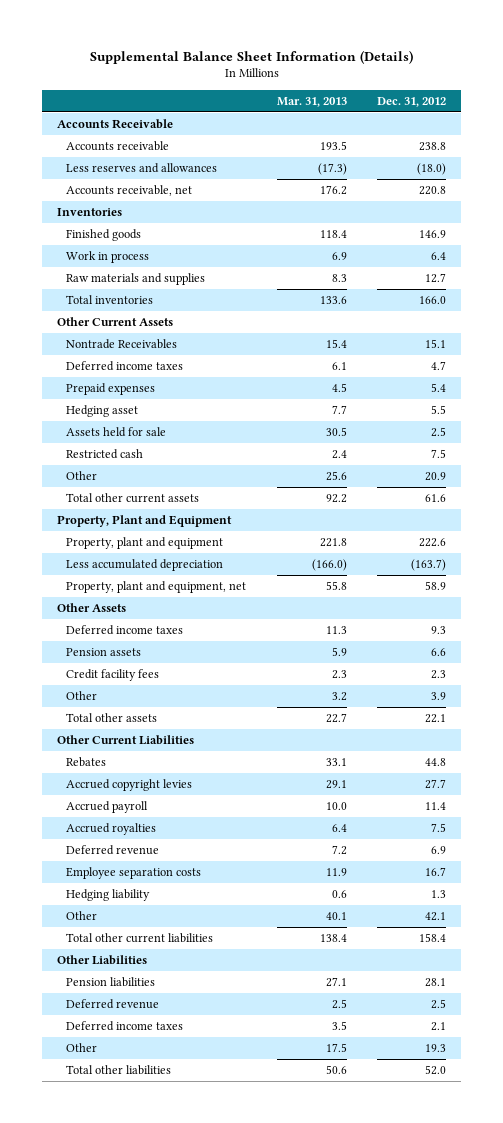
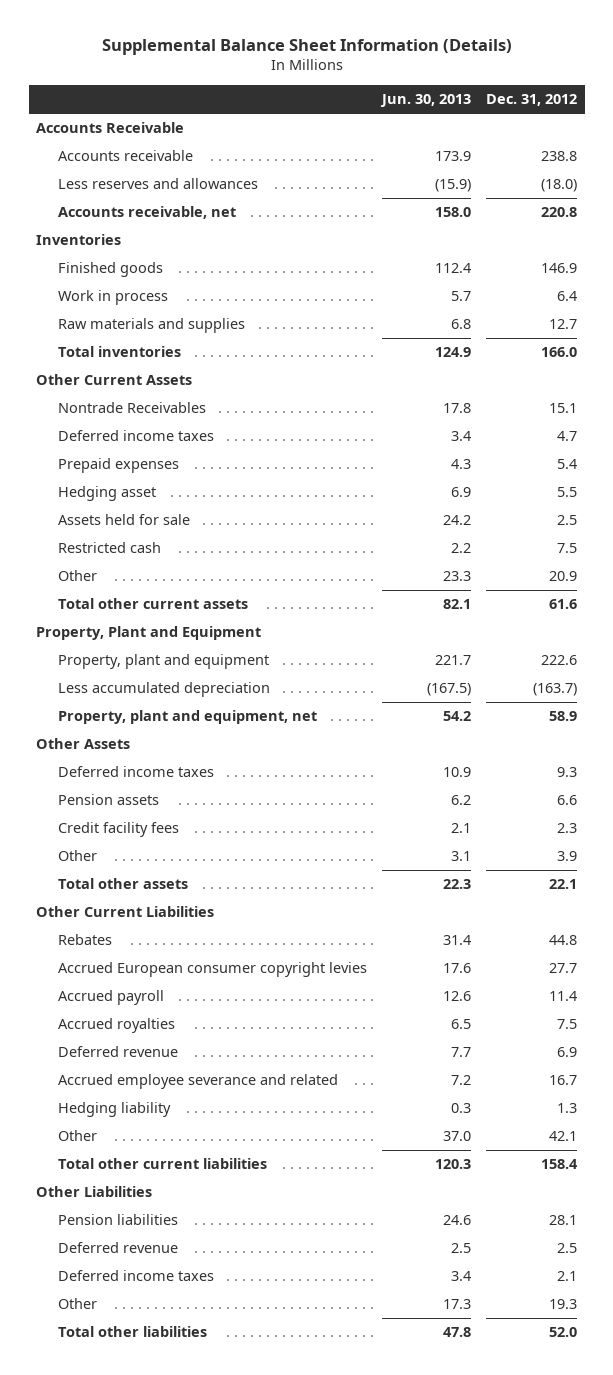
- | Mar. 31, 2013 | Dec. 31, 2012
+ | Jun. 30, 2013 | Dec. 31, 2012
- Accrued copyright levies | 29.1 | 27.7
+ Accrued European consumer copyright levies | 17.6 | 27.7
- Employee separation costs | 11.9 | 16.7
+ Accrued employee severance and related | 7.2 | 16.7

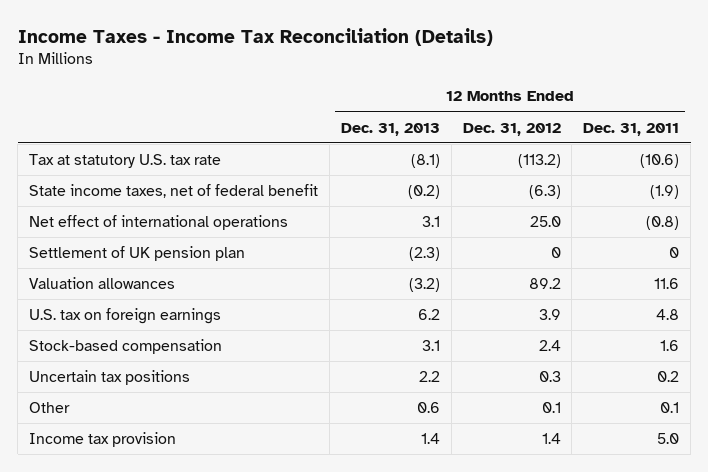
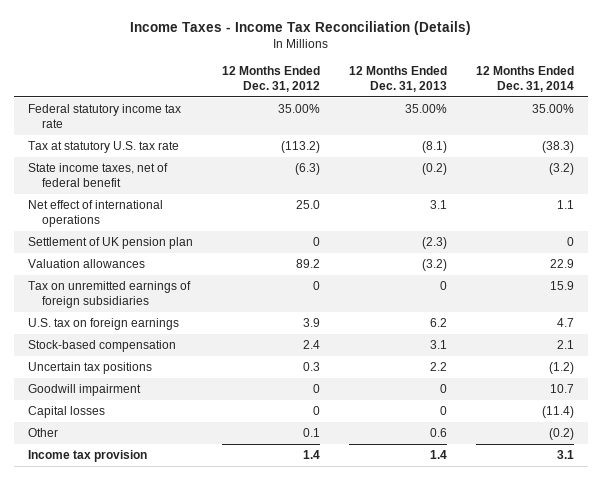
- | 12 Months Ended Dec. 31, 2013 | 12 Months Ended Dec. 31, 2012 | 12 Months Ended Dec. 31, 2011
+ | 12 Months Ended Dec. 31, 2012 | 12 Months Ended Dec. 31, 2013 | 12 Months Ended Dec. 31, 2014
+ Federal statutory income tax rate | 35.00% | 35.00% | 35.00%
+ Tax on unremitted earnings of foreign subsidiaries | 0 | 0 | 15.9
+ Goodwill impairment | 0 | 0 | 10.7
+ Capital losses | 0 | 0 | (11.4)

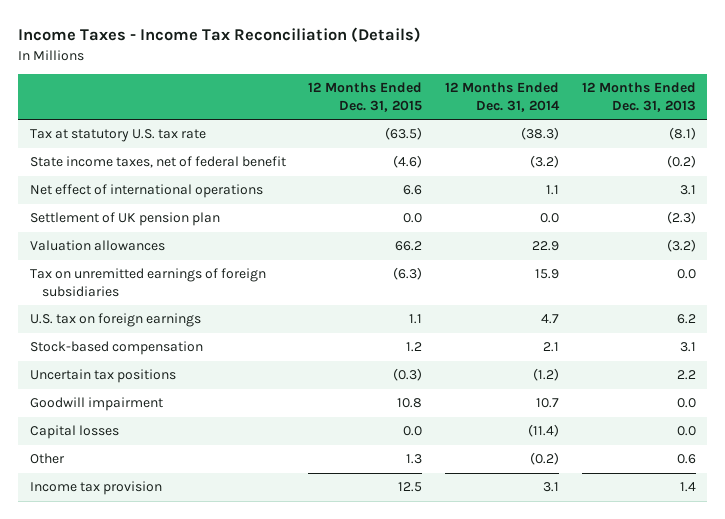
- | 12 Months Ended Dec. 31, 2012 | 12 Months Ended Dec. 31, 2013 | 12 Months Ended Dec. 31, 2014
+ | 12 Months Ended Dec. 31, 2015 | 12 Months Ended Dec. 31, 2014 | 12 Months Ended Dec. 31, 2013
- Federal statutory income tax rate | 35.00% | 35.00% | 35.00%
- Settlement of UK pension plan | 0 | (2.3) | 0
+ Settlement of UK pension plan | 0.0 | 0.0 | (2.3)
- Tax on unremitted earnings of foreign subsidiaries | 0 | 0 | 15.9
+ Tax on unremitted earnings of foreign subsidiaries | (6.3) | 15.9 | 0.0
- Goodwill impairment | 0 | 0 | 10.7
- Capital losses | 0 | 0 | (11.4)
+ Goodwill impairment | 10.8 | 10.7 | 0.0
+ Capital losses | 0.0 | (11.4) | 0.0

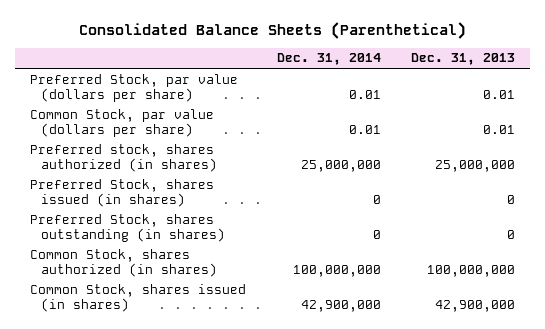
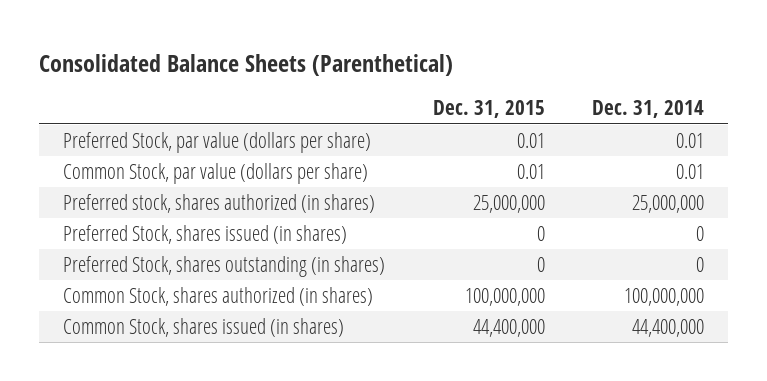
- | Dec. 31, 2014 | Dec. 31, 2013
+ | Dec. 31, 2015 | Dec. 31, 2014
- Common Stock, shares issued (in shares) | 42,900,000 | 42,900,000
+ Common Stock, shares issued (in shares) | 44,400,000 | 44,400,000

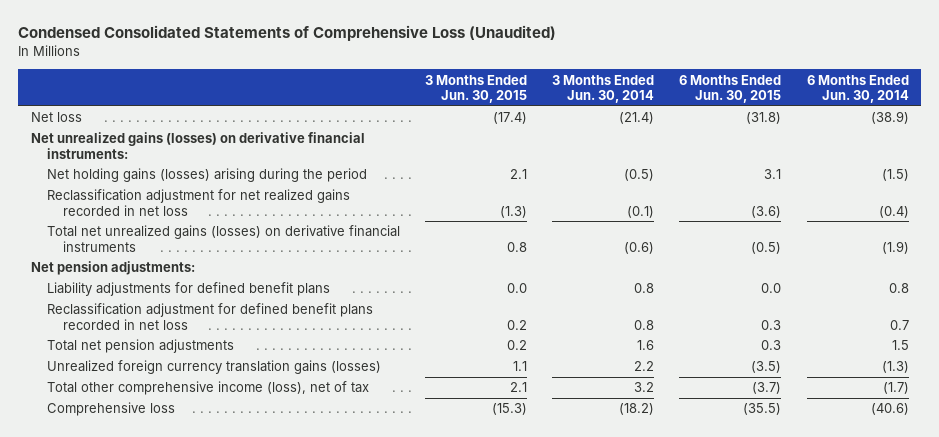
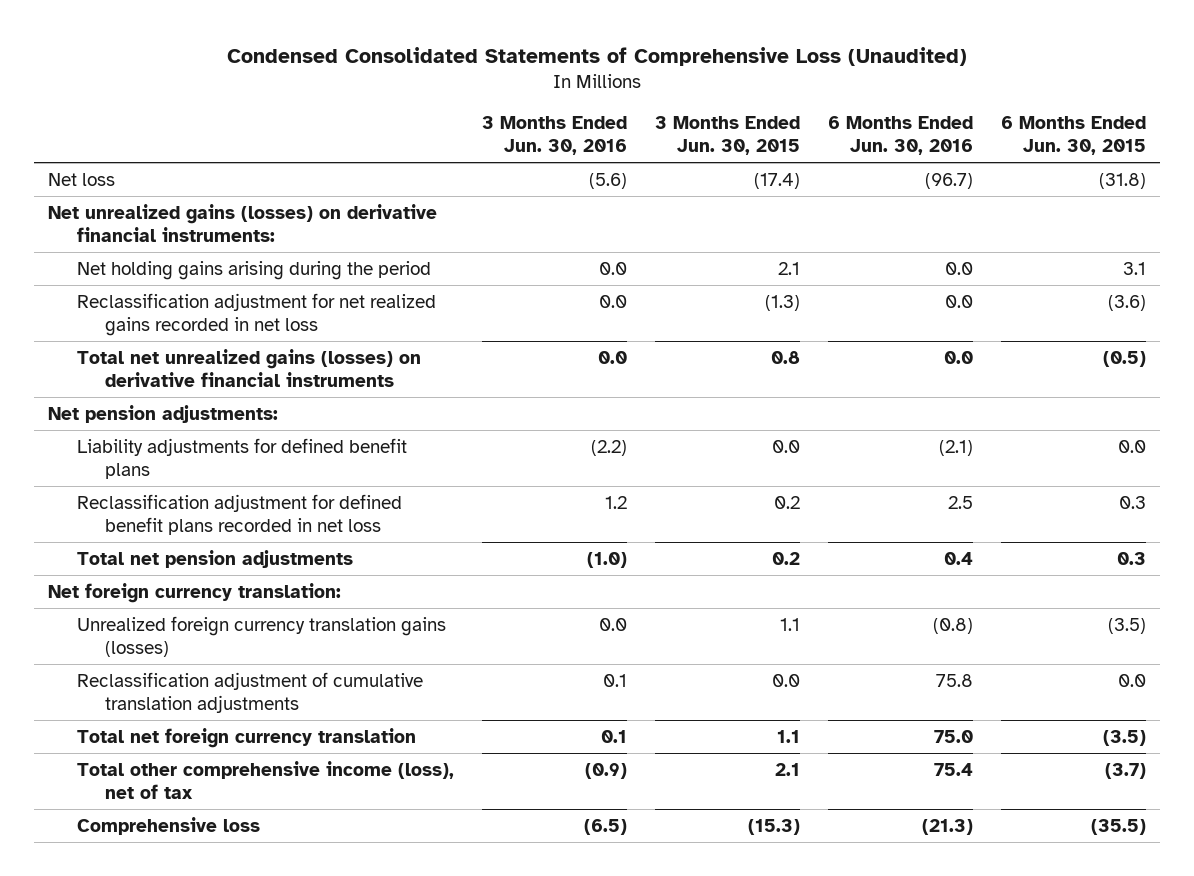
- | 3 Months Ended Jun. 30, 2015 | 3 Months Ended Jun. 30, 2014 | 6 Months Ended Jun. 30, 2015 | 6 Months Ended Jun. 30, 2014
+ | 3 Months Ended Jun. 30, 2016 | 3 Months Ended Jun. 30, 2015 | 6 Months Ended Jun. 30, 2016 | 6 Months Ended Jun. 30, 2015
- Net holding gains (losses) arising during the period | 2.1 | (0.5) | 3.1 | (1.5)
+ Net holding gains arising during the period | 0.0 | 2.1 | 0.0 | 3.1
+ Net foreign currency translation:
+ Reclassification adjustment of cumulative translation adjustments | 0.1 | 0.0 | 75.8 | 0.0
+ Total net foreign currency translation | 0.1 | 1.1 | 75.0 | (3.5)

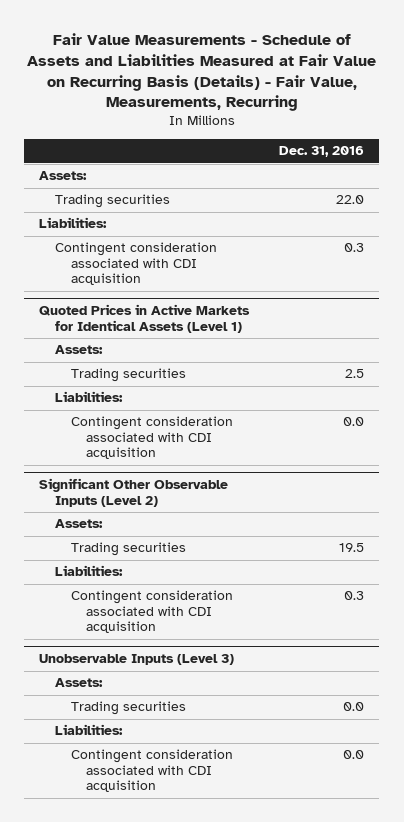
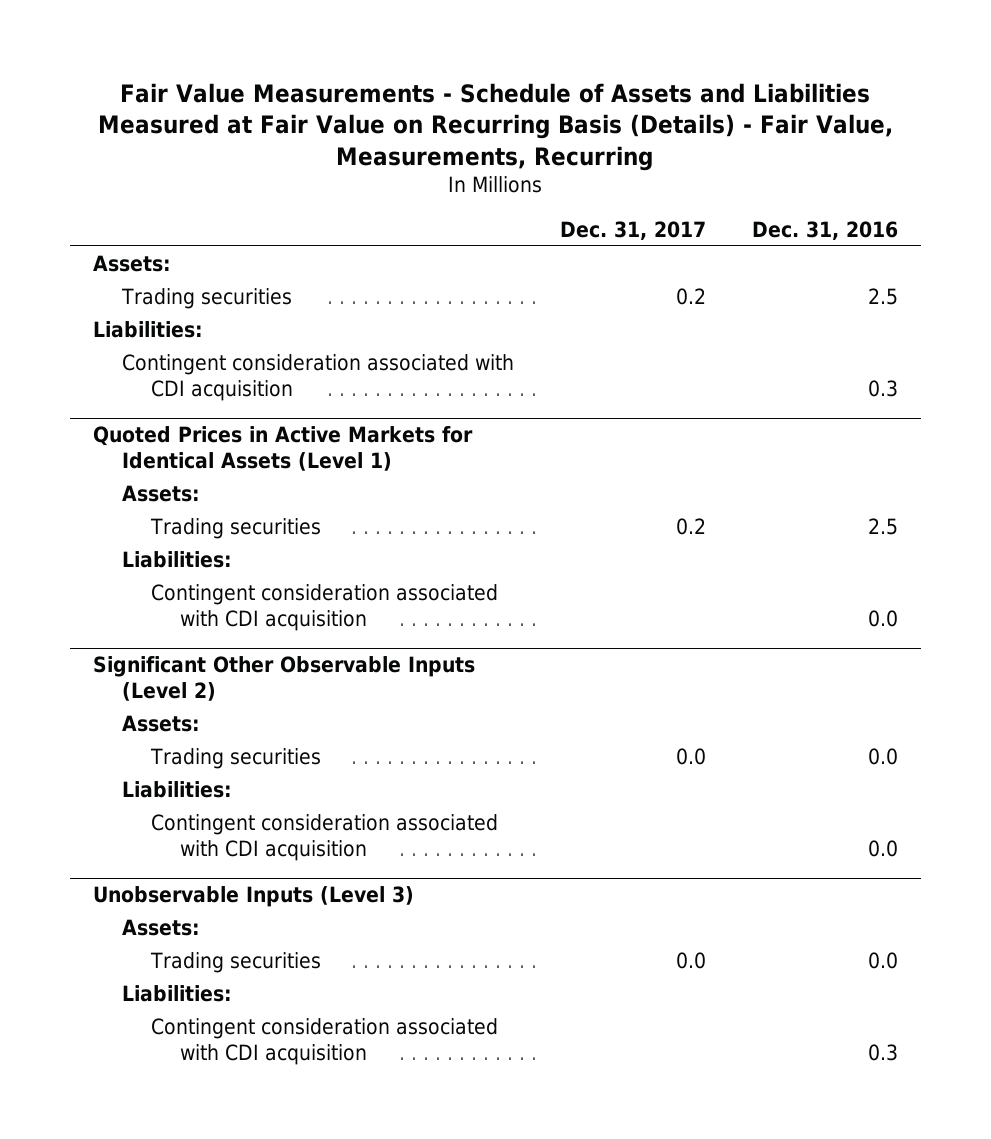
- | Dec. 31, 2016
+ | Dec. 31, 2017 | Dec. 31, 2016
- Trading securities | 22.0
+ Trading securities | 0.2 | 2.5
@ Significant Other Observable Inputs (Level 2)
- Trading securities | 19.5
+ Trading securities | 0.0 | 0.0
- Contingent consideration associated with CDI acquisition | 0.3
+ Contingent consideration associated with CDI acquisition | | 0.0
@ Unobservable Inputs (Level 3)
- Contingent consideration associated with CDI acquisition | 0.0
+ Contingent consideration associated with CDI acquisition | | 0.3

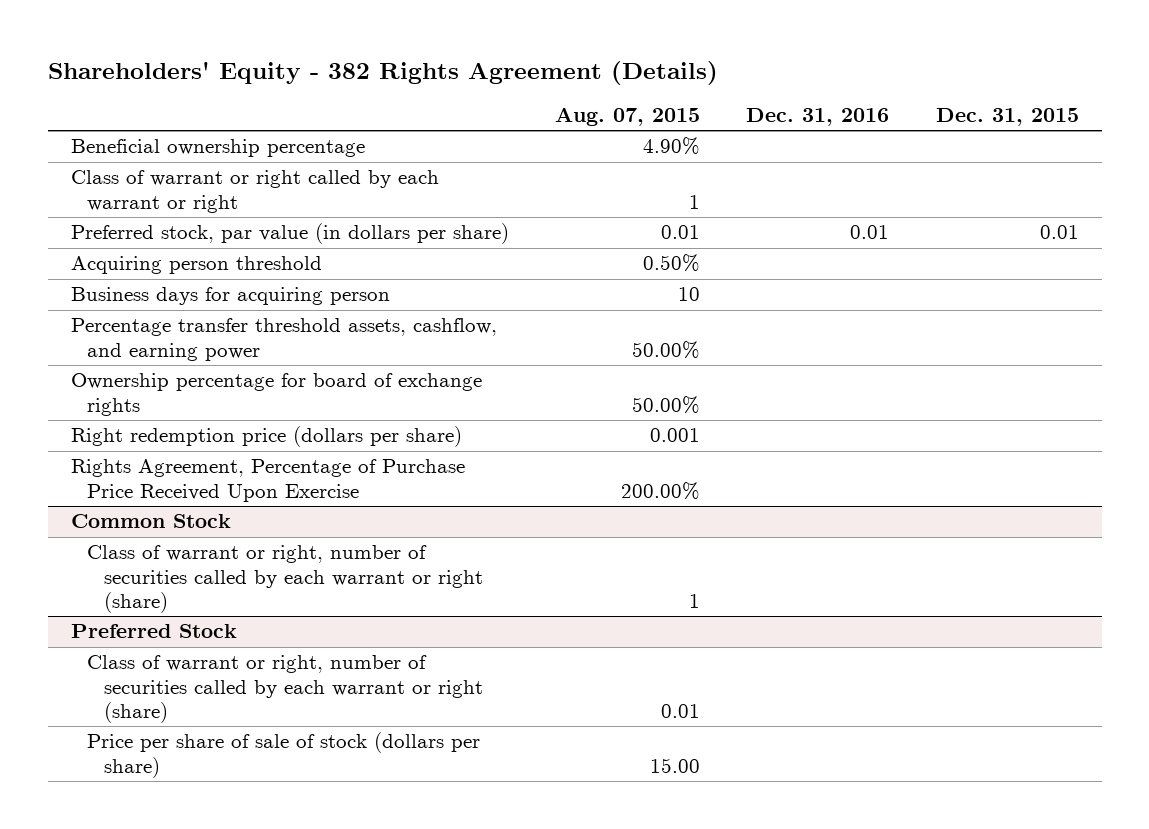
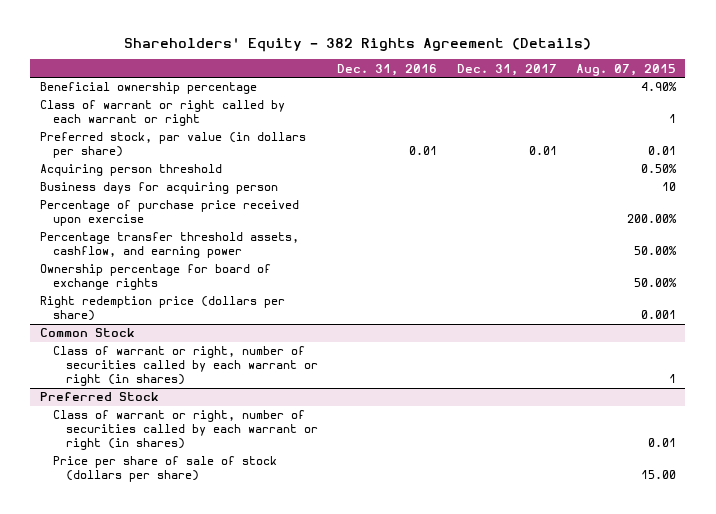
- | Aug. 07, 2015 | Dec. 31, 2016 | Dec. 31, 2015
+ | Dec. 31, 2016 | Dec. 31, 2017 | Aug. 07, 2015
+ Percentage of purchase price received upon exercise | | | 200.00%
- Rights Agreement, Percentage of Purchase Price Received Upon Exercise | 200.00% | |
@ Common Stock
- Class of warrant or right, number of securities called by each warrant or right (share) | 1 | |
+ Class of warrant or right, number of securities called by each warrant or right (in shares) | | | 1
@ Preferred Stock
- Class of warrant or right, number of securities called by each warrant or right (share) | 0.01 | |
+ Class of warrant or right, number of securities called by each warrant or right (in shares) | | | 0.01

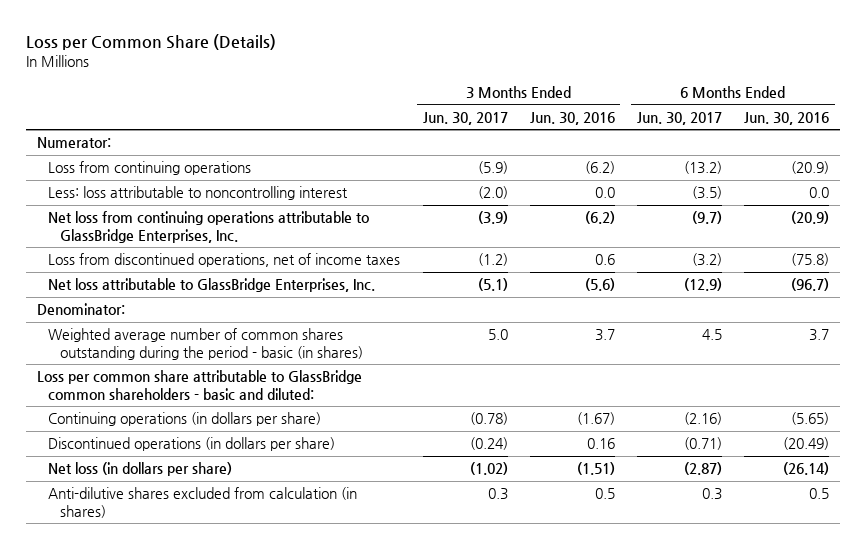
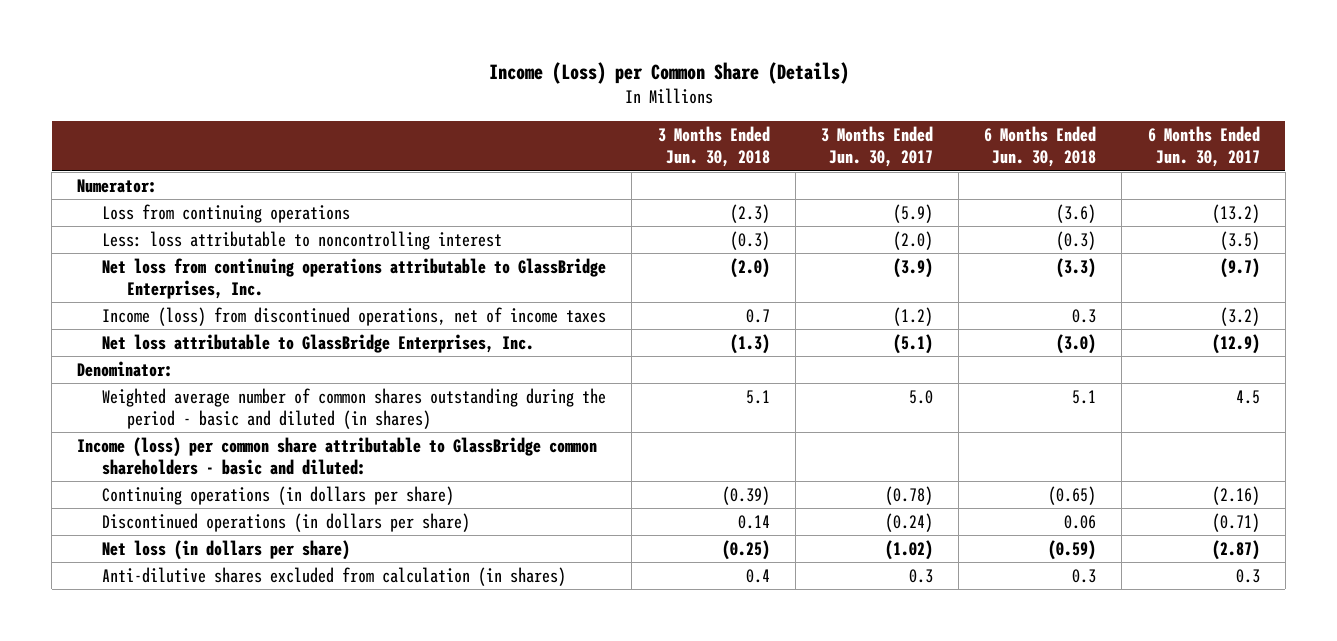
- Loss per Common Share (Details)
+ Income (Loss) per Common Share (Details)
- | 3 Months Ended Jun. 30, 2017 | 3 Months Ended Jun. 30, 2016 | 6 Months Ended Jun. 30, 2017 | 6 Months Ended Jun. 30, 2016
+ | 3 Months Ended Jun. 30, 2018 | 3 Months Ended Jun. 30, 2017 | 6 Months Ended Jun. 30, 2018 | 6 Months Ended Jun. 30, 2017
- Loss from discontinued operations, net of income taxes | (1.2) | 0.6 | (3.2) | (75.8)
+ Income (loss) from discontinued operations, net of income taxes | 0.7 | (1.2) | 0.3 | (3.2)
- Weighted average number of common shares outstanding during the period - basic (in shares) | 5.0 | 3.7 | 4.5 | 3.7
- Loss per common share attributable to GlassBridge common shareholders - basic and diluted:
+ Weighted average number of common shares outstanding during the period - basic and diluted (in shares) | 5.1 | 5.0 | 5.1 | 4.5
+ Income (loss) per common share attributable to GlassBridge common shareholders - basic and diluted:

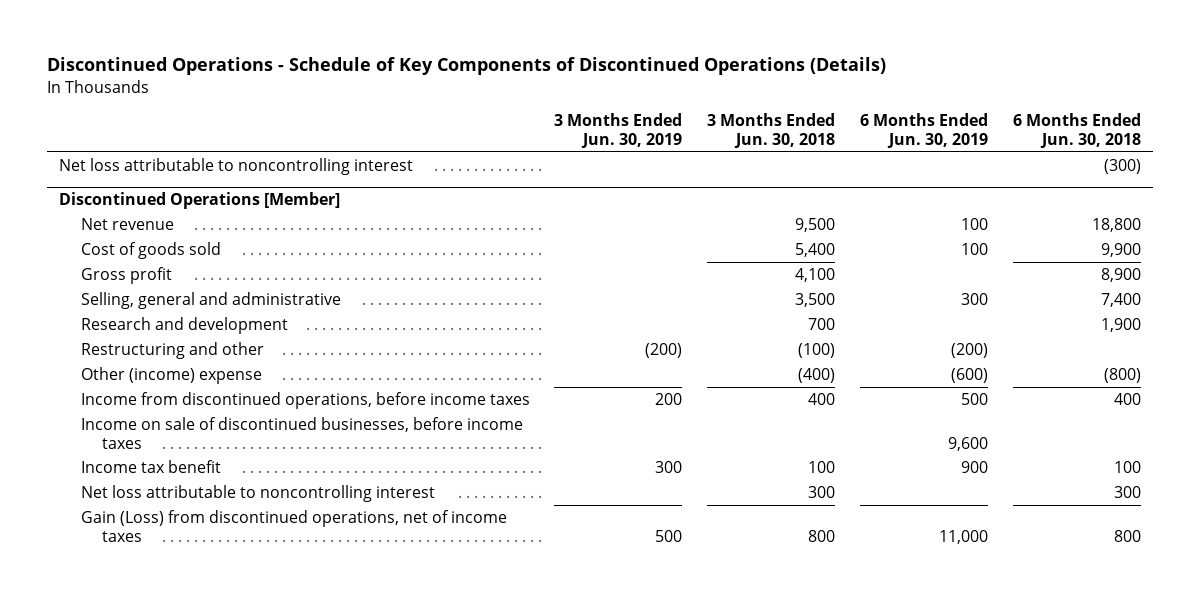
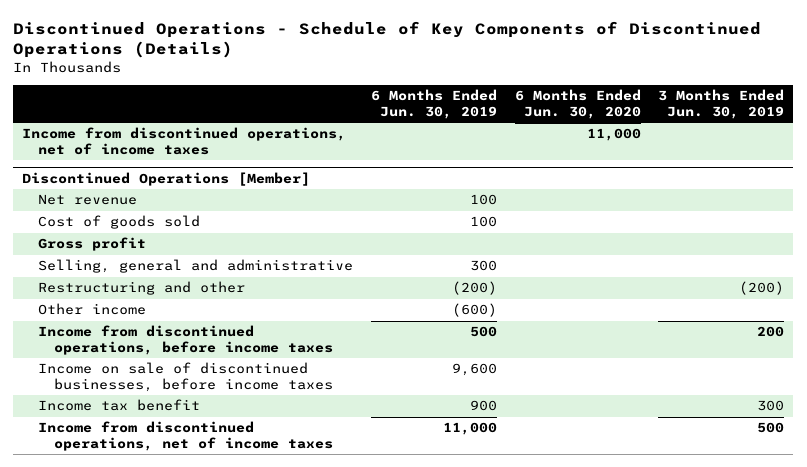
- | 3 Months Ended Jun. 30, 2019 | 3 Months Ended Jun. 30, 2018 | 6 Months Ended Jun. 30, 2019 | 6 Months Ended Jun. 30, 2018
+ | 6 Months Ended Jun. 30, 2019 | 6 Months Ended Jun. 30, 2020 | 3 Months Ended Jun. 30, 2019
- Net loss attributable to noncontrolling interest | | | | (300)
+ Income from discontinued operations, net of income taxes | | 11,000 |
@ Discontinued Operations [Member]
- Research and development | | 700 | | 1,900
- Other (income) expense | | (400) | (600) | (800)
+ Other income | (600) | |
- Net loss attributable to noncontrolling interest | | 300 | | 300
- Gain (Loss) from discontinued operations, net of income taxes | 500 | 800 | 11,000 | 800
+ Income from discontinued operations, net of income taxes | 11,000 | | 500

